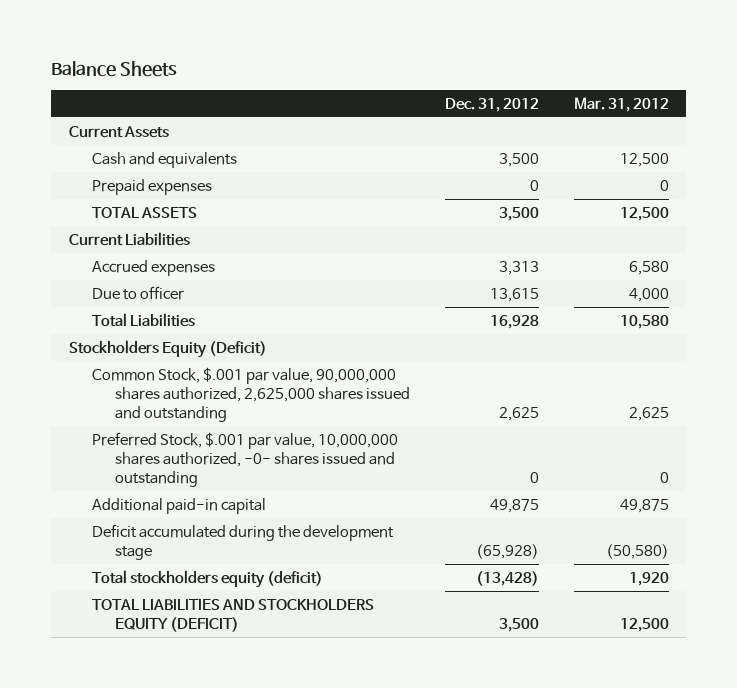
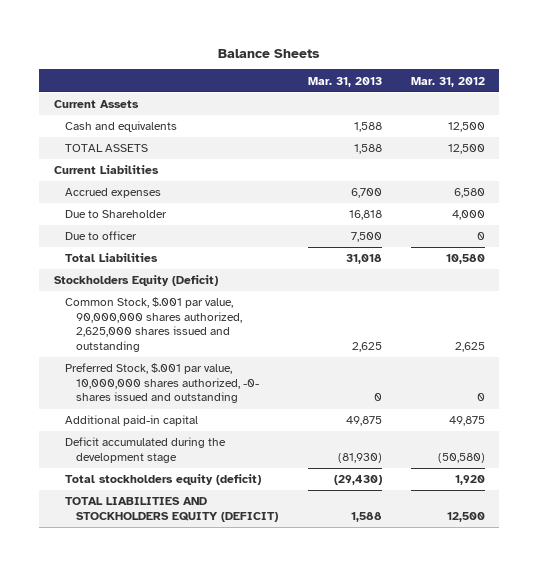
- | Dec. 31, 2012 | Mar. 31, 2012
+ | Mar. 31, 2013 | Mar. 31, 2012
- Prepaid expenses | 0 | 0
- Due to officer | 13,615 | 4,000
+ Due to Shareholder | 16,818 | 4,000
+ Due to officer | 7,500 | 0

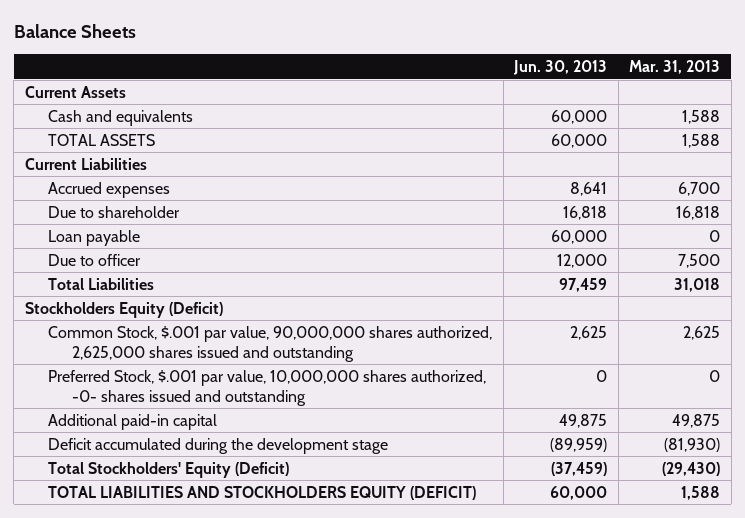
- | Mar. 31, 2013 | Mar. 31, 2012
+ | Jun. 30, 2013 | Mar. 31, 2013
- Due to Shareholder | 16,818 | 4,000
+ Due to shareholder | 16,818 | 16,818
+ Loan payable | 60,000 | 0
- Total stockholders equity (deficit) | (29,430) | 1,920
+ Total Stockholders' Equity (Deficit) | (37,459) | (29,430)

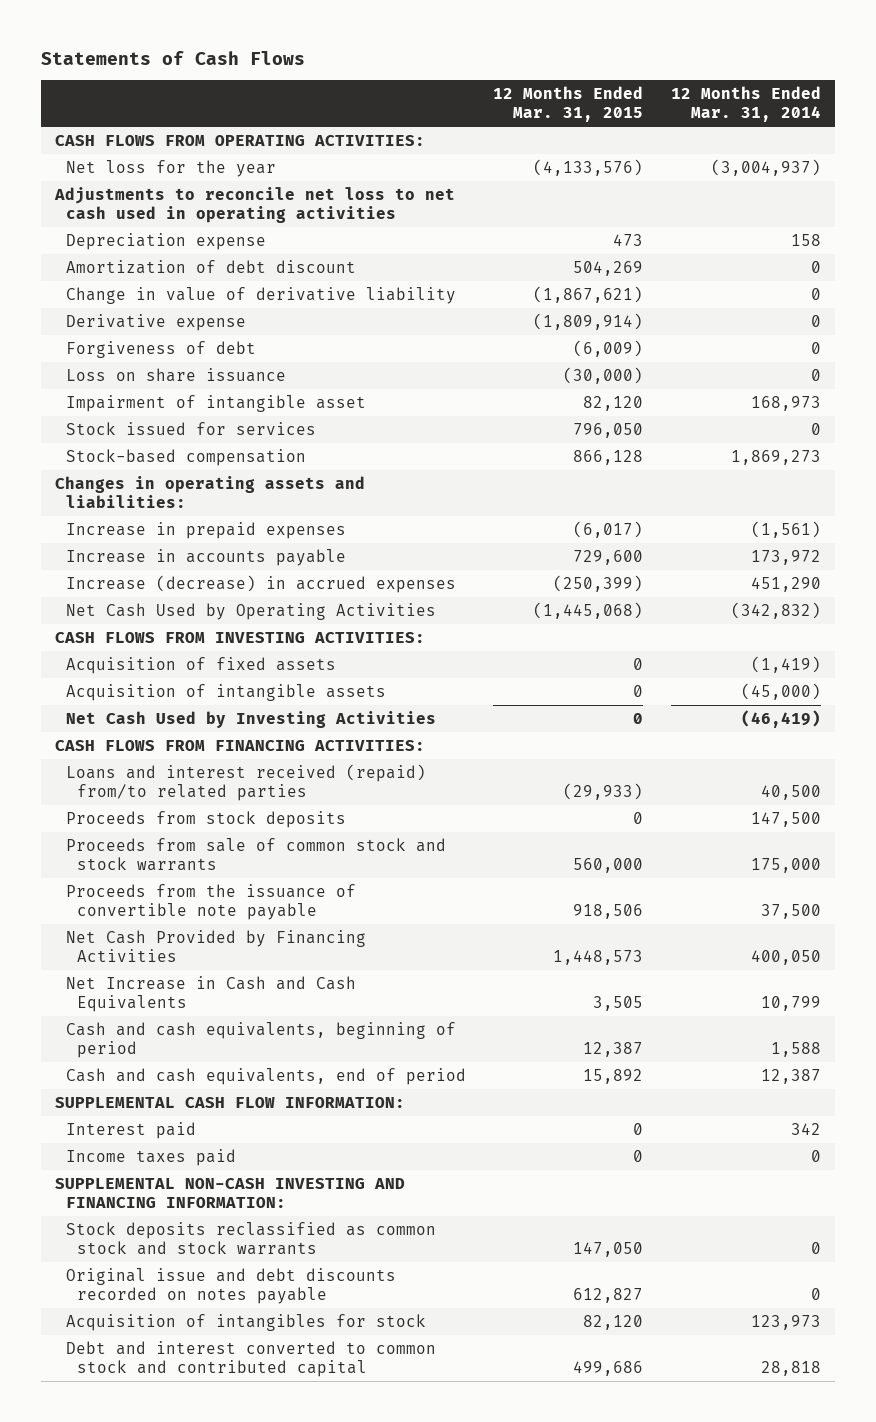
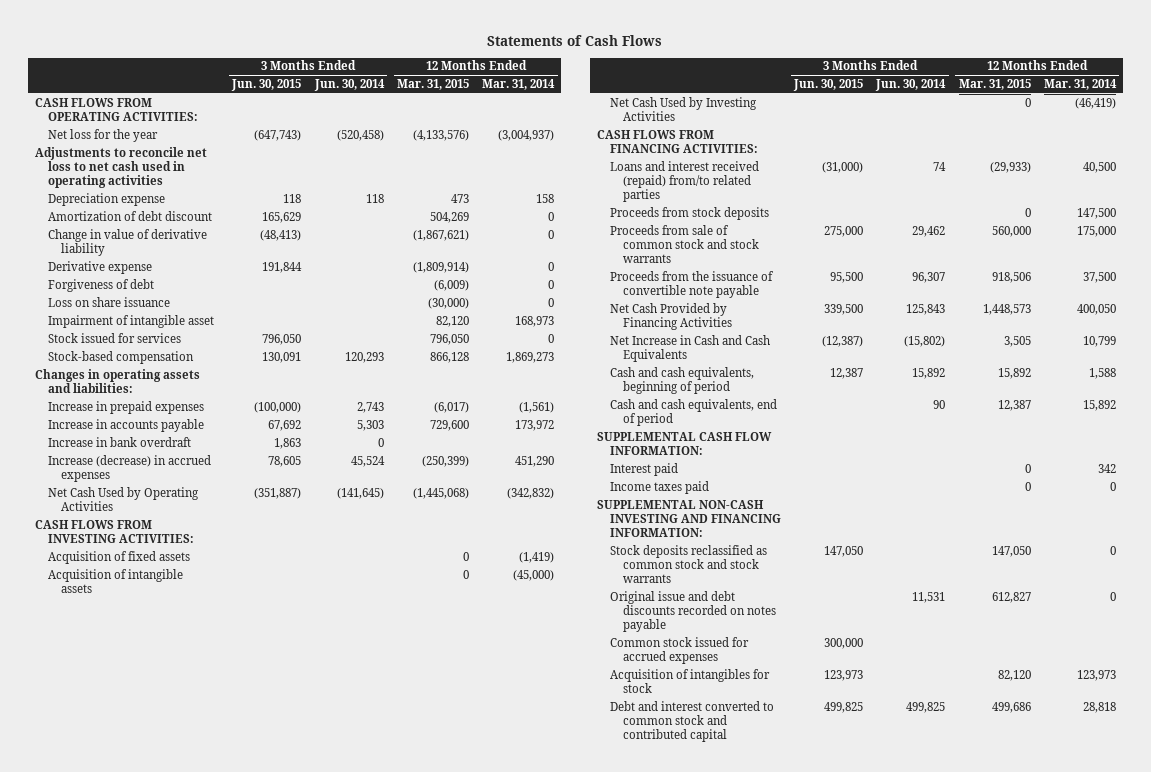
- | 12 Months Ended Mar. 31, 2015 | 12 Months Ended Mar. 31, 2014
+ | 3 Months Ended Jun. 30, 2015 | 3 Months Ended Jun. 30, 2014 | 12 Months Ended Mar. 31, 2015 | 12 Months Ended Mar. 31, 2014
+ Increase in bank overdraft | 1,863 | 0 | |
- Cash and cash equivalents, beginning of period | 12,387 | 1,588
- Cash and cash equivalents, end of period | 15,892 | 12,387
+ Cash and cash equivalents, beginning of period | 12,387 | 15,892 | 15,892 | 1,588
+ Cash and cash equivalents, end of period | | 90 | 12,387 | 15,892
+ Common stock issued for accrued expenses | 300,000 | | |

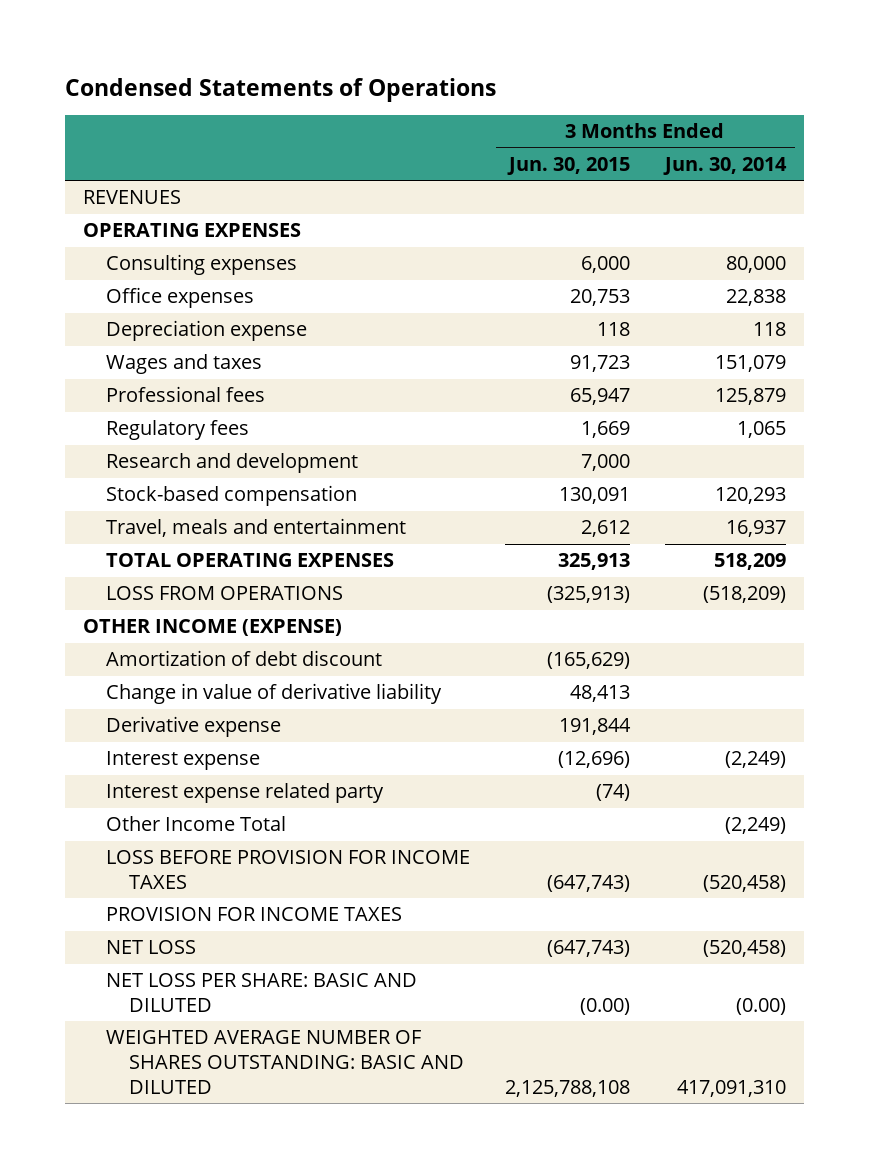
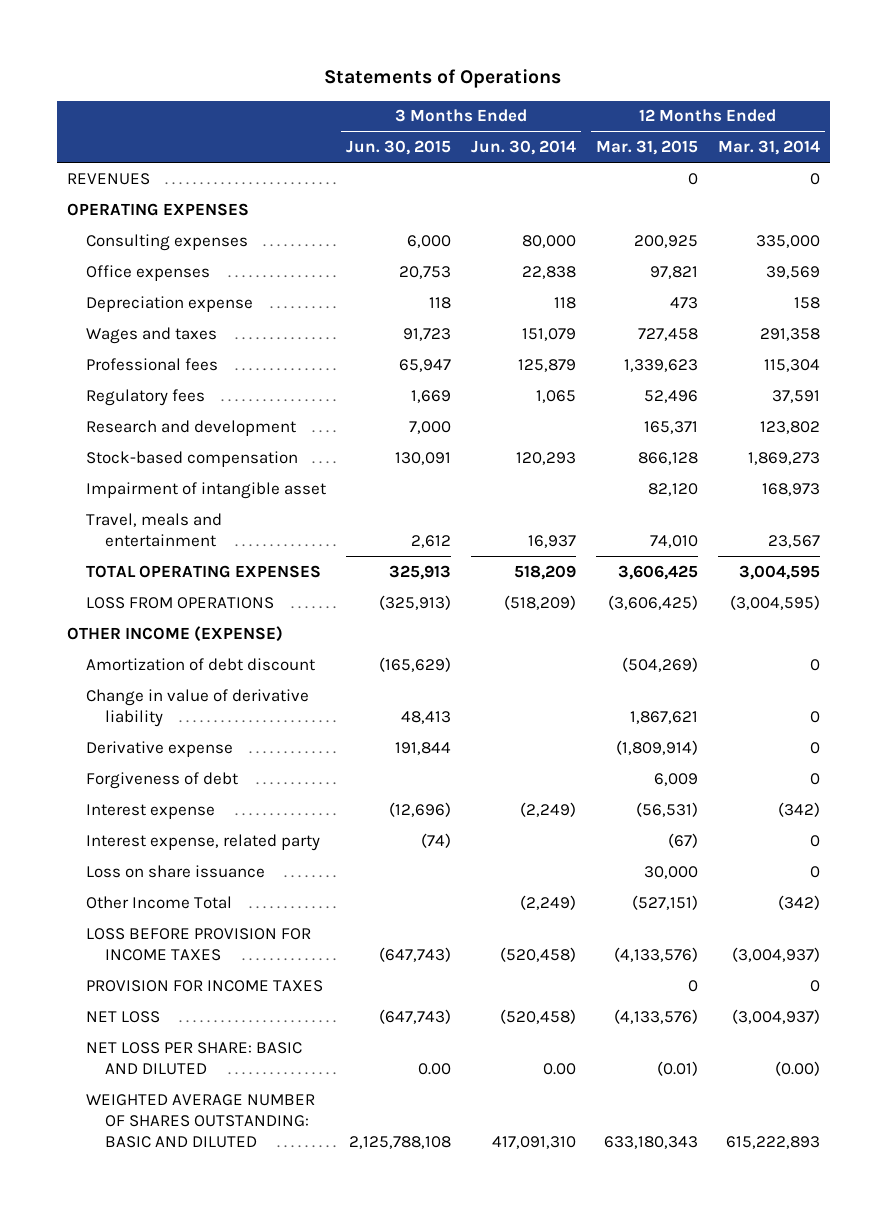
- Condensed Statements of Operations
+ Statements of Operations
- | 3 Months Ended Jun. 30, 2015 | 3 Months Ended Jun. 30, 2014
+ | 3 Months Ended Jun. 30, 2015 | 3 Months Ended Jun. 30, 2014 | 12 Months Ended Mar. 31, 2015 | 12 Months Ended Mar. 31, 2014
+ Impairment of intangible asset | | | 82,120 | 168,973
+ Forgiveness of debt | | | 6,009 | 0
- Interest expense related party | (74) |
+ Interest expense, related party | (74) | | (67) | 0
+ Loss on share issuance | | | 30,000 | 0
- NET LOSS PER SHARE: BASIC AND DILUTED | (0.00) | (0.00)
+ NET LOSS PER SHARE: BASIC AND DILUTED | 0.00 | 0.00 | (0.01) | (0.00)

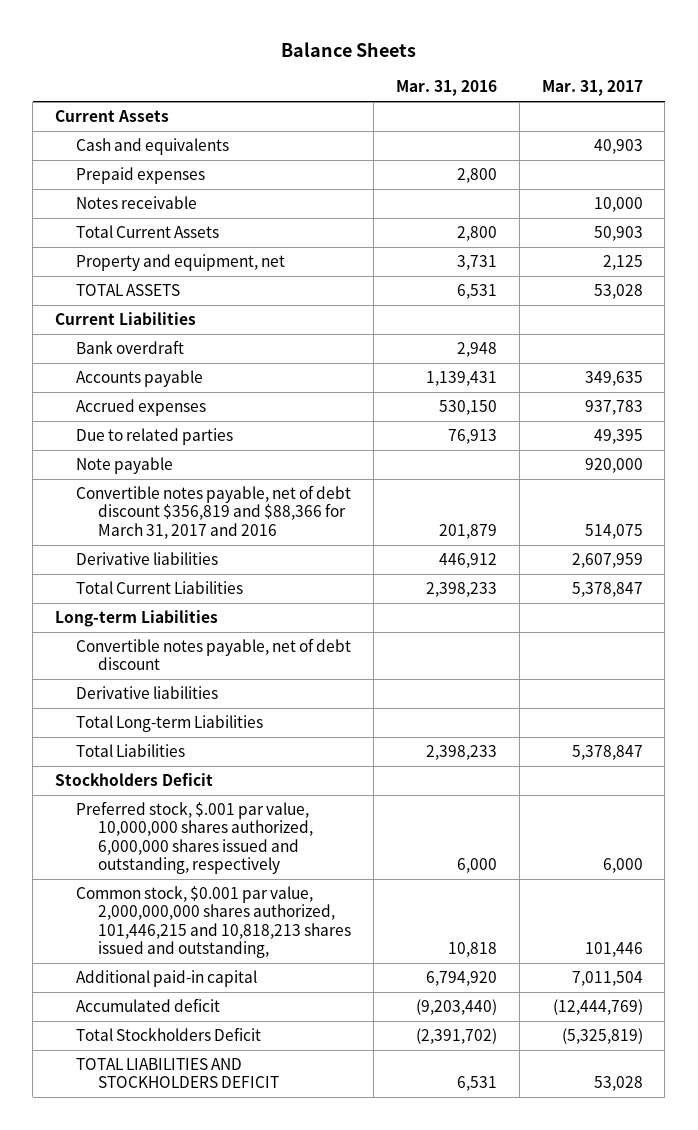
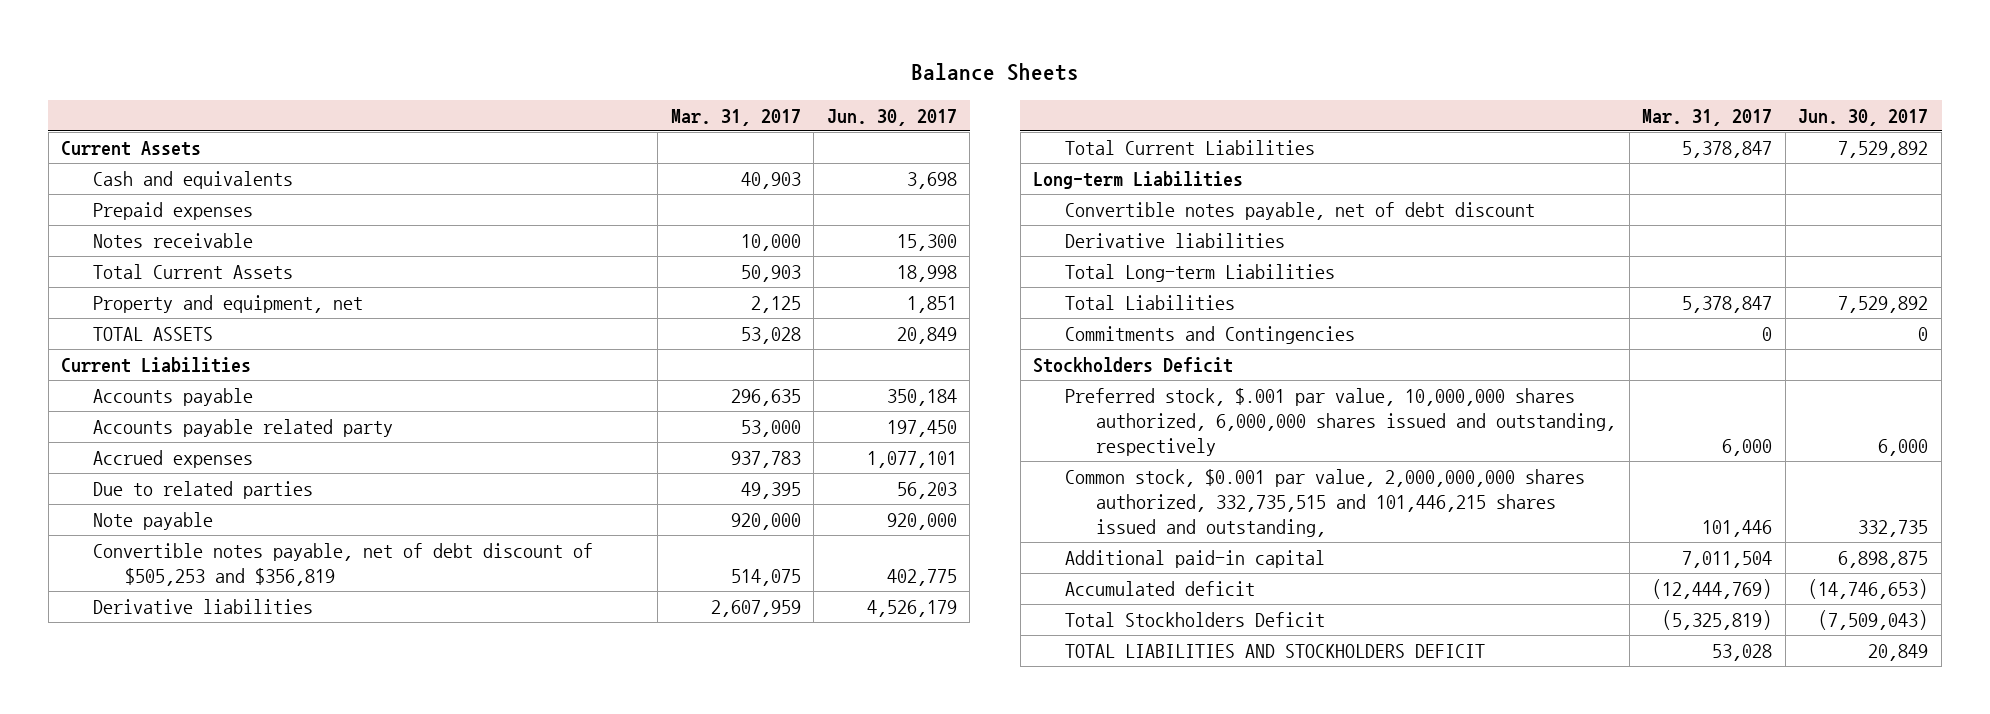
- | Mar. 31, 2016 | Mar. 31, 2017
+ | Mar. 31, 2017 | Jun. 30, 2017
- Bank overdraft | 2,948 |
- Accounts payable | 1,139,431 | 349,635
+ Accounts payable | 296,635 | 350,184
+ Accounts payable related party | 53,000 | 197,450
- Convertible notes payable, net of debt discount $356,819 and $88,366 for March 31, 2017 and 2016 | 201,879 | 514,075
+ Convertible notes payable, net of debt discount of $505,253 and $356,819 | 514,075 | 402,775
+ Commitments and Contingencies | 0 | 0
- Common stock, $0.001 par value, 2,000,000,000 shares authorized, 101,446,215 and 10,818,213 shares issued and outstanding, | 10,818 | 101,446
+ Common stock, $0.001 par value, 2,000,000,000 shares authorized, 332,735,515 and 101,446,215 shares issued and outstanding, | 101,446 | 332,735

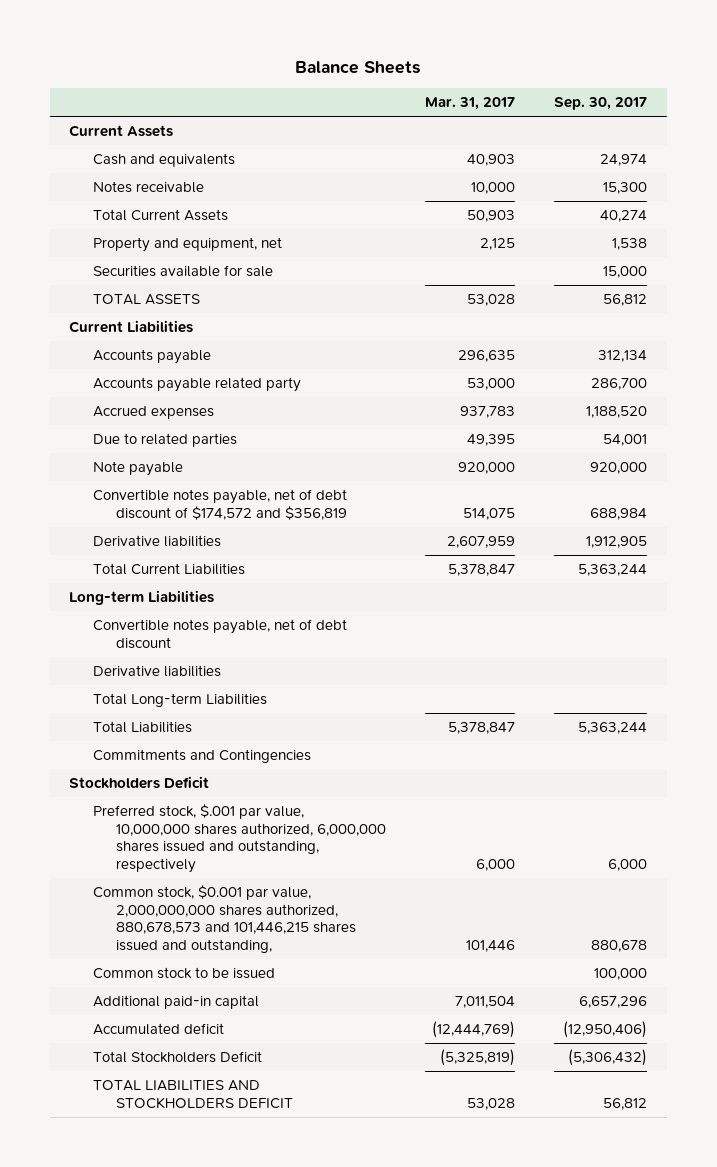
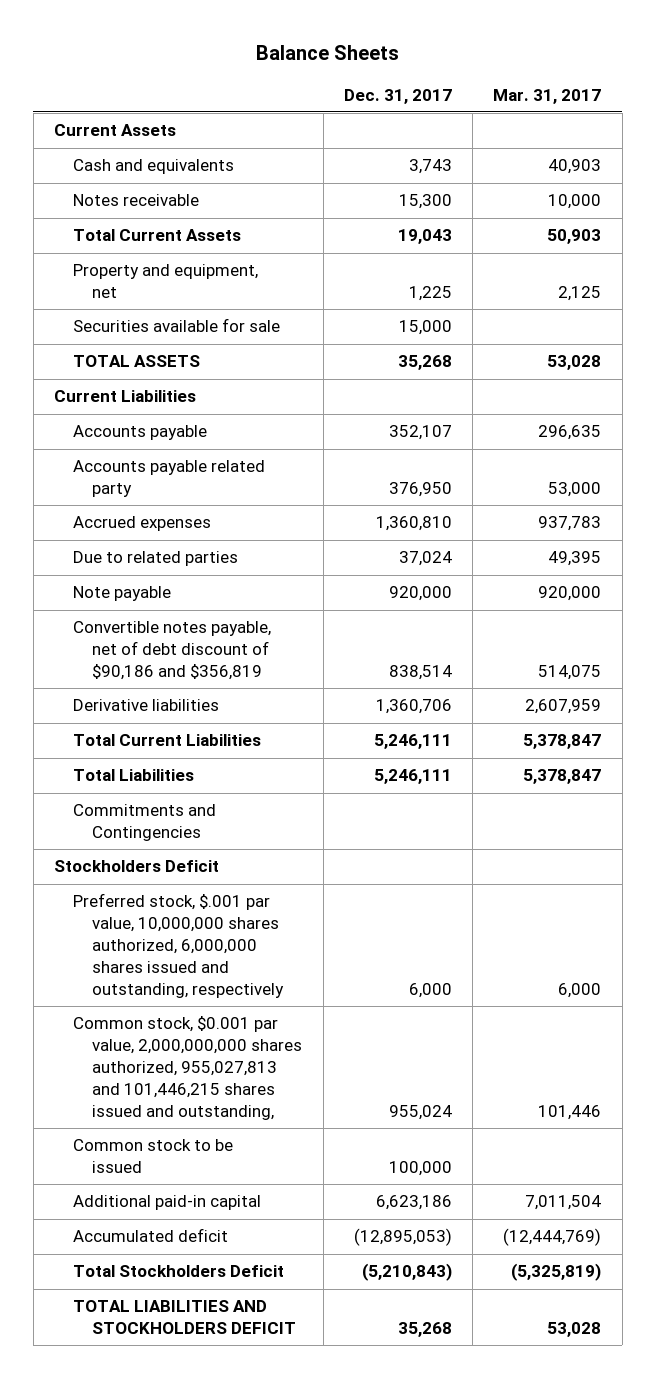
- | Mar. 31, 2017 | Sep. 30, 2017
+ | Dec. 31, 2017 | Mar. 31, 2017
- Convertible notes payable, net of debt discount of $174,572 and $356,819 | 514,075 | 688,984
+ Convertible notes payable, net of debt discount of $90,186 and $356,819 | 838,514 | 514,075
- Long-term Liabilities
- Convertible notes payable, net of debt discount
- Derivative liabilities
- Total Long-term Liabilities
- Common stock, $0.001 par value, 2,000,000,000 shares authorized, 880,678,573 and 101,446,215 shares issued and outstanding, | 101,446 | 880,678
+ Common stock, $0.001 par value, 2,000,000,000 shares authorized, 955,027,813 and 101,446,215 shares issued and outstanding, | 955,024 | 101,446

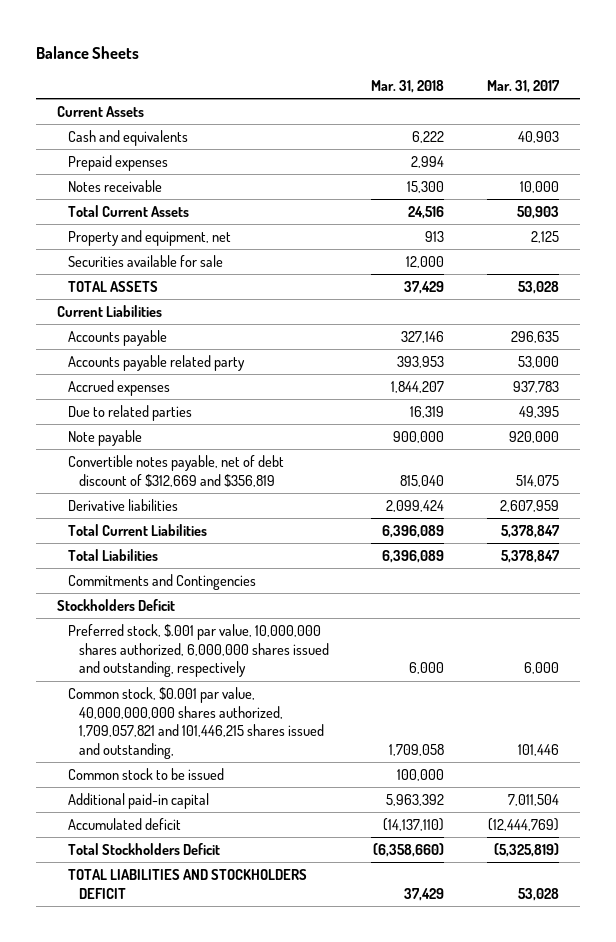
- | Dec. 31, 2017 | Mar. 31, 2017
+ | Mar. 31, 2018 | Mar. 31, 2017
+ Prepaid expenses | 2,994 |
- Convertible notes payable, net of debt discount of $90,186 and $356,819 | 838,514 | 514,075
+ Convertible notes payable, net of debt discount of $312,669 and $356,819 | 815,040 | 514,075
- Common stock, $0.001 par value, 2,000,000,000 shares authorized, 955,027,813 and 101,446,215 shares issued and outstanding, | 955,024 | 101,446
+ Common stock, $0.001 par value, 40,000,000,000 shares authorized, 1,709,057,821 and 101,446,215 shares issued and outstanding, | 1,709,058 | 101,446

